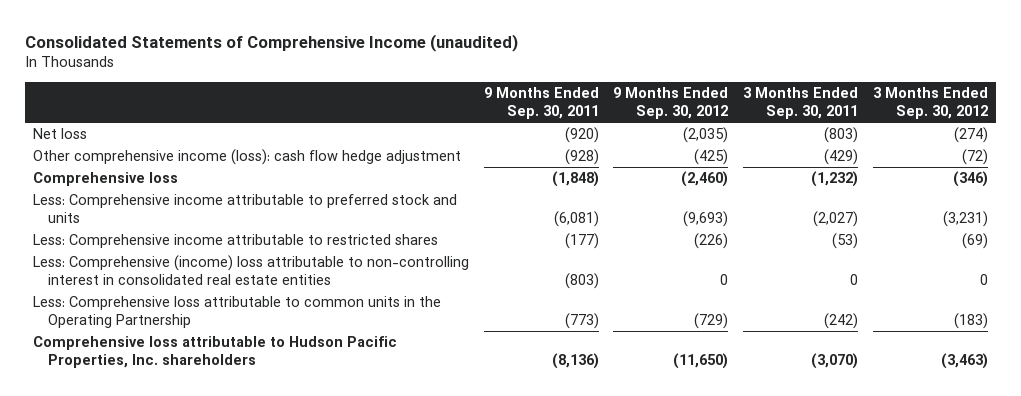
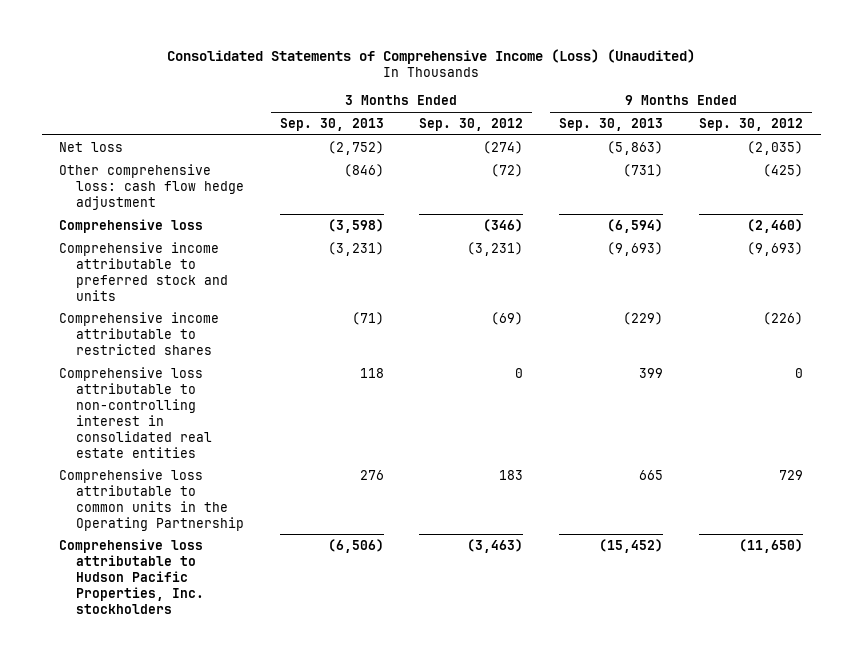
- Consolidated Statements of Comprehensive Income (unaudited)
+ Consolidated Statements of Comprehensive Income (Loss) (Unaudited)
- | 9 Months Ended Sep. 30, 2011 | 9 Months Ended Sep. 30, 2012 | 3 Months Ended Sep. 30, 2011 | 3 Months Ended Sep. 30, 2012
+ | 3 Months Ended Sep. 30, 2013 | 3 Months Ended Sep. 30, 2012 | 9 Months Ended Sep. 30, 2013 | 9 Months Ended Sep. 30, 2012
- Other comprehensive income (loss): cash flow hedge adjustment | (928) | (425) | (429) | (72)
+ Other comprehensive loss: cash flow hedge adjustment | (846) | (72) | (731) | (425)
- Less: Comprehensive income attributable to preferred stock and units | (6,081) | (9,693) | (2,027) | (3,231)
- Less: Comprehensive income attributable to restricted shares | (177) | (226) | (53) | (69)
- Less: Comprehensive (income) loss attributable to non-controlling interest in consolidated real estate entities | (803) | 0 | 0 | 0
- Less: Comprehensive loss attributable to common units in the Operating Partnership | (773) | (729) | (242) | (183)
- Comprehensive loss attributable to Hudson Pacific Properties, Inc. shareholders | (8,136) | (11,650) | (3,070) | (3,463)
+ Comprehensive income attributable to preferred stock and units | (3,231) | (3,231) | (9,693) | (9,693)
+ Comprehensive income attributable to restricted shares | (71) | (69) | (229) | (226)
+ Comprehensive loss attributable to non-controlling interest in consolidated real estate entities | 118 | 0 | 399 | 0
+ Comprehensive loss attributable to common units in the Operating Partnership | 276 | 183 | 665 | 729
+ Comprehensive loss attributable to Hudson Pacific Properties, Inc. stockholders | (6,506) | (3,463) | (15,452) | (11,650)

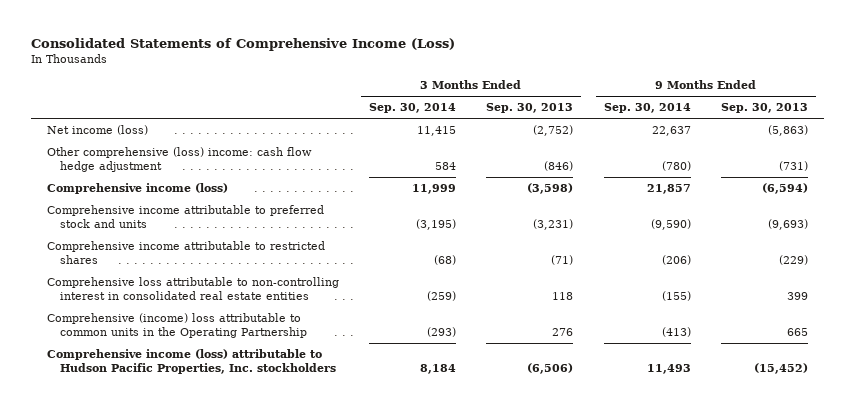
- Consolidated Statements of Comprehensive Income (Loss) (Unaudited)
+ Consolidated Statements of Comprehensive Income (Loss)
- | 3 Months Ended Sep. 30, 2013 | 3 Months Ended Sep. 30, 2012 | 9 Months Ended Sep. 30, 2013 | 9 Months Ended Sep. 30, 2012
+ | 3 Months Ended Sep. 30, 2014 | 3 Months Ended Sep. 30, 2013 | 9 Months Ended Sep. 30, 2014 | 9 Months Ended Sep. 30, 2013
- Net loss | (2,752) | (274) | (5,863) | (2,035)
- Other comprehensive loss: cash flow hedge adjustment | (846) | (72) | (731) | (425)
- Comprehensive loss | (3,598) | (346) | (6,594) | (2,460)
+ Net income (loss) | 11,415 | (2,752) | 22,637 | (5,863)
+ Other comprehensive (loss) income: cash flow hedge adjustment | 584 | (846) | (780) | (731)
+ Comprehensive income (loss) | 11,999 | (3,598) | 21,857 | (6,594)
- Comprehensive loss attributable to common units in the Operating Partnership | 276 | 183 | 665 | 729
- Comprehensive loss attributable to Hudson Pacific Properties, Inc. stockholders | (6,506) | (3,463) | (15,452) | (11,650)
+ Comprehensive (income) loss attributable to common units in the Operating Partnership | (293) | 276 | (413) | 665
+ Comprehensive income (loss) attributable to Hudson Pacific Properties, Inc. stockholders | 8,184 | (6,506) | 11,493 | (15,452)

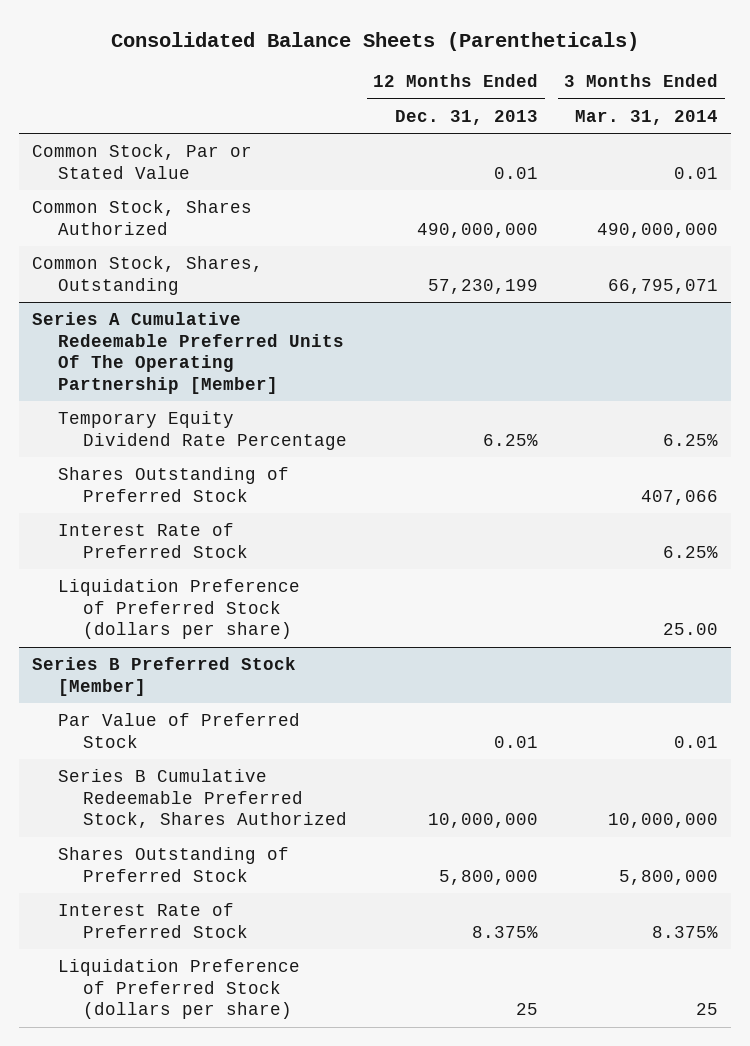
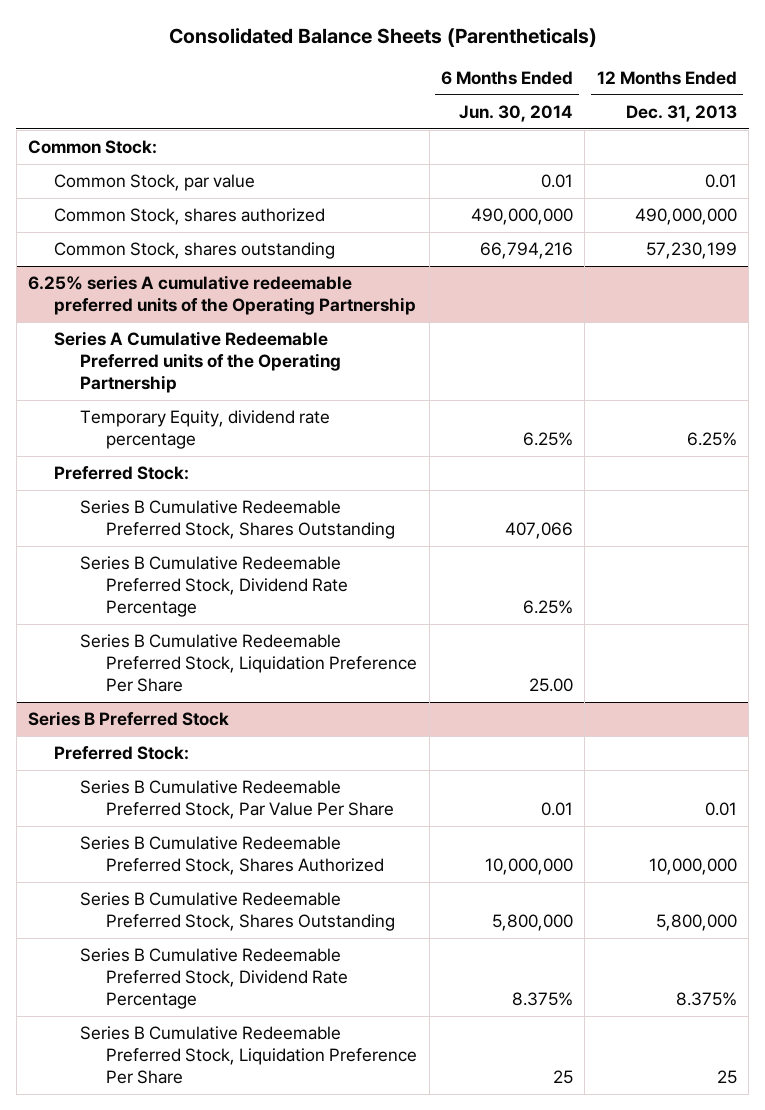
- | 12 Months Ended Dec. 31, 2013 | 3 Months Ended Mar. 31, 2014
+ | 6 Months Ended Jun. 30, 2014 | 12 Months Ended Dec. 31, 2013
- Common Stock, Par or Stated Value | 0.01 | 0.01
- Common Stock, Shares Authorized | 490,000,000 | 490,000,000
- Common Stock, Shares, Outstanding | 57,230,199 | 66,795,071
- Series A Cumulative Redeemable Preferred Units Of The Operating Partnership [Member]
- Temporary Equity Dividend Rate Percentage | 6.25% | 6.25%
- Shares Outstanding of Preferred Stock | | 407,066
- Interest Rate of Preferred Stock | | 6.25%
- Liquidation Preference of Preferred Stock (dollars per share) | | 25.00
- Series B Preferred Stock [Member]
- Par Value of Preferred Stock | 0.01 | 0.01
+ Common Stock:
+ Common Stock, par value | 0.01 | 0.01
+ Common Stock, shares authorized | 490,000,000 | 490,000,000
+ Common Stock, shares outstanding | 66,794,216 | 57,230,199
+ 6.25% series A cumulative redeemable preferred units of the Operating Partnership
+ Series A Cumulative Redeemable Preferred units of the Operating Partnership
+ Temporary Equity, dividend rate percentage | 6.25% | 6.25%
+ Preferred Stock:
+ Series B Cumulative Redeemable Preferred Stock, Shares Outstanding | 407,066 |
+ Series B Cumulative Redeemable Preferred Stock, Dividend Rate Percentage | 6.25% |
+ Series B Cumulative Redeemable Preferred Stock, Liquidation Preference Per Share | 25.00 |
+ Series B Preferred Stock
+ Preferred Stock:
+ Series B Cumulative Redeemable Preferred Stock, Par Value Per Share | 0.01 | 0.01
- Shares Outstanding of Preferred Stock | 5,800,000 | 5,800,000
- Interest Rate of Preferred Stock | 8.375% | 8.375%
- Liquidation Preference of Preferred Stock (dollars per share) | 25 | 25
+ Series B Cumulative Redeemable Preferred Stock, Shares Outstanding | 5,800,000 | 5,800,000
+ Series B Cumulative Redeemable Preferred Stock, Dividend Rate Percentage | 8.375% | 8.375%
+ Series B Cumulative Redeemable Preferred Stock, Liquidation Preference Per Share | 25 | 25

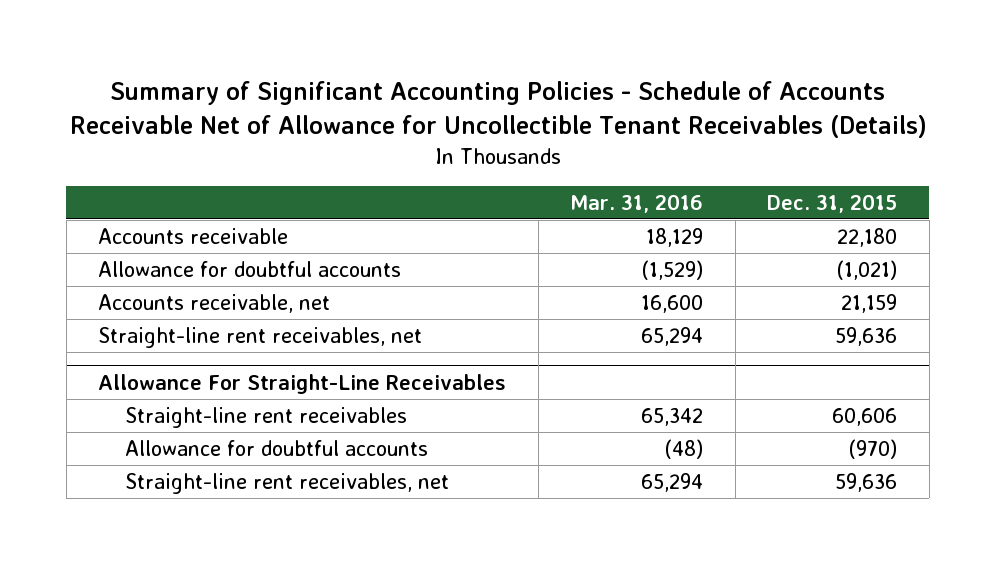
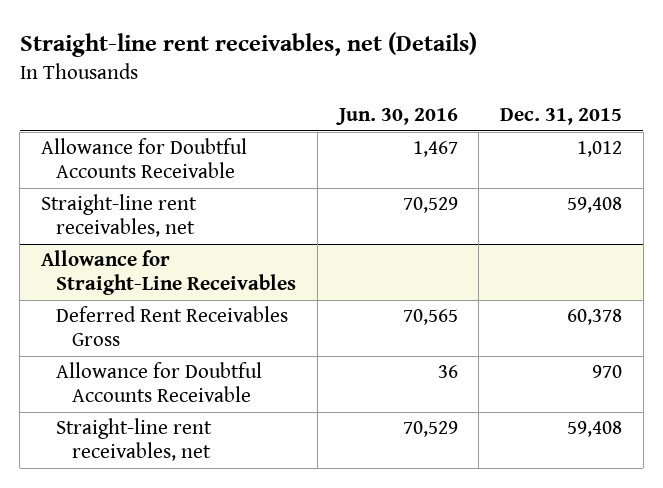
- Summary of Significant Accounting Policies - Schedule of Accounts Receivable Net of Allowance for Uncollectible Tenant Receivables (Details)
+ Straight-line rent receivables, net (Details)
- | Mar. 31, 2016 | Dec. 31, 2015
+ | Jun. 30, 2016 | Dec. 31, 2015
- Accounts receivable | 18,129 | 22,180
- Allowance for doubtful accounts | (1,529) | (1,021)
- Accounts receivable, net | 16,600 | 21,159
- Straight-line rent receivables, net | 65,294 | 59,636
- Allowance For Straight-Line Receivables
- Straight-line rent receivables | 65,342 | 60,606
- Allowance for doubtful accounts | (48) | (970)
- Straight-line rent receivables, net | 65,294 | 59,636
+ Allowance for Doubtful Accounts Receivable | 1,467 | 1,012
+ Straight-line rent receivables, net | 70,529 | 59,408
+ Allowance for Straight-Line Receivables
+ Deferred Rent Receivables Gross | 70,565 | 60,378
+ Allowance for Doubtful Accounts Receivable | 36 | 970
+ Straight-line rent receivables, net | 70,529 | 59,408

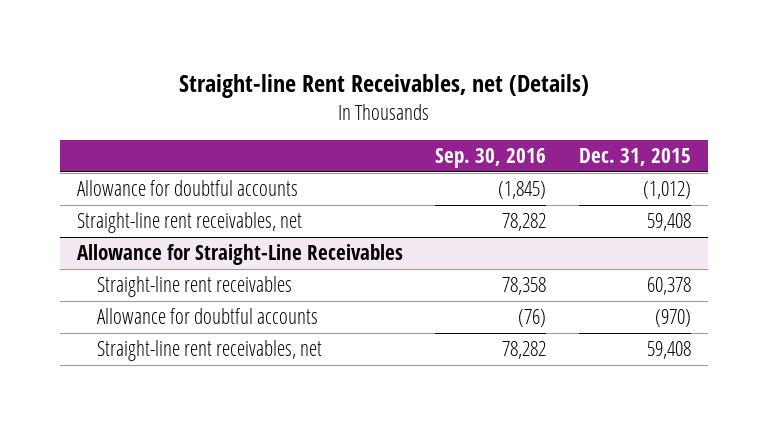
- Straight-line rent receivables, net (Details)
+ Straight-line Rent Receivables, net (Details)
- | Jun. 30, 2016 | Dec. 31, 2015
+ | Sep. 30, 2016 | Dec. 31, 2015
- Allowance for Doubtful Accounts Receivable | 1,467 | 1,012
+ Allowance for doubtful accounts | (1,845) | (1,012)
@ Allowance for Straight-Line Receivables
- Deferred Rent Receivables Gross | 70,565 | 60,378
- Allowance for Doubtful Accounts Receivable | 36 | 970
+ Straight-line rent receivables | 78,358 | 60,378
+ Allowance for doubtful accounts | (76) | (970)

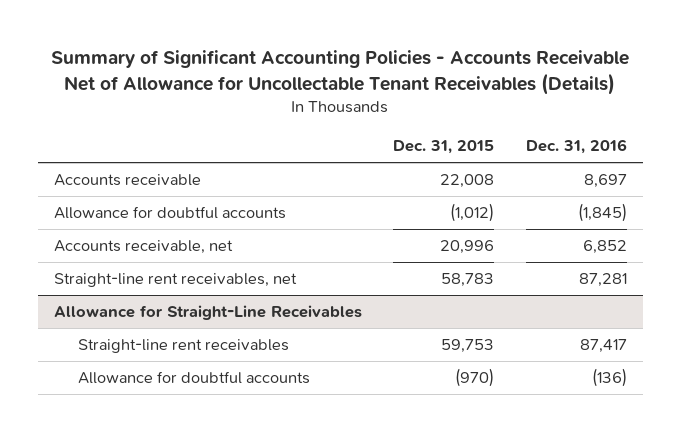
- Straight-line Rent Receivables, net (Details)
+ Summary of Significant Accounting Policies - Accounts Receivable Net of Allowance for Uncollectable Tenant Receivables (Details)
- | Sep. 30, 2016 | Dec. 31, 2015
+ | Dec. 31, 2015 | Dec. 31, 2016
+ Accounts receivable | 22,008 | 8,697
- Straight-line rent receivables, net | 78,282 | 59,408
+ Accounts receivable, net | 20,996 | 6,852
+ Straight-line rent receivables, net | 58,783 | 87,281
@ Allowance for Straight-Line Receivables
- Straight-line rent receivables | 78,358 | 60,378
+ Straight-line rent receivables | 59,753 | 87,417
- Straight-line rent receivables, net | 78,282 | 59,408

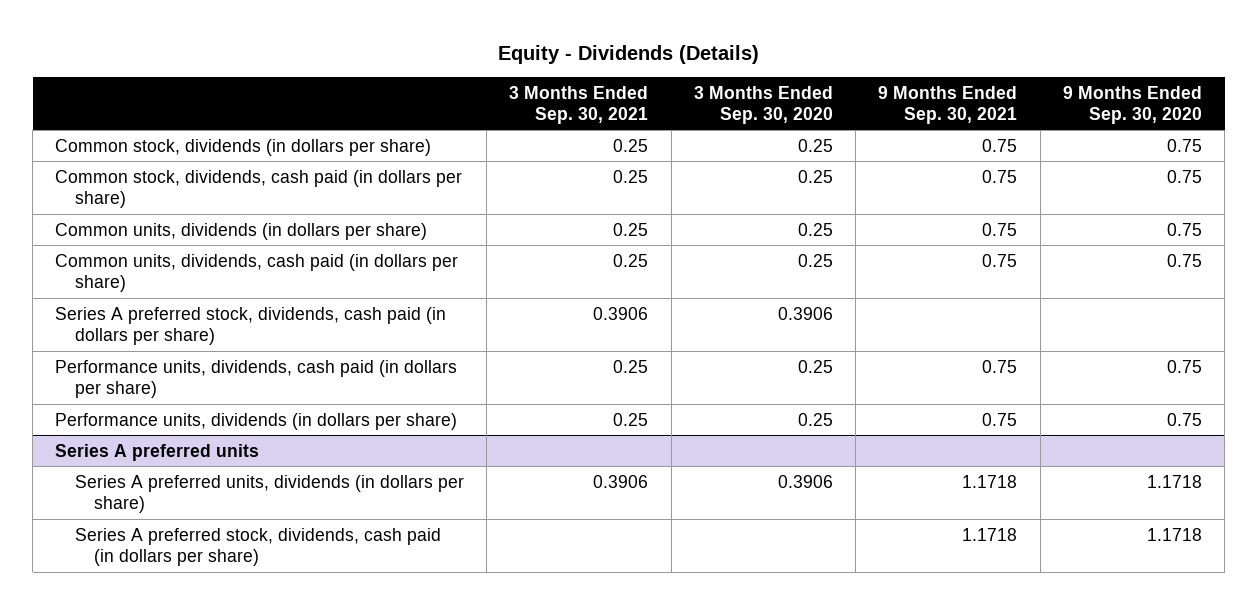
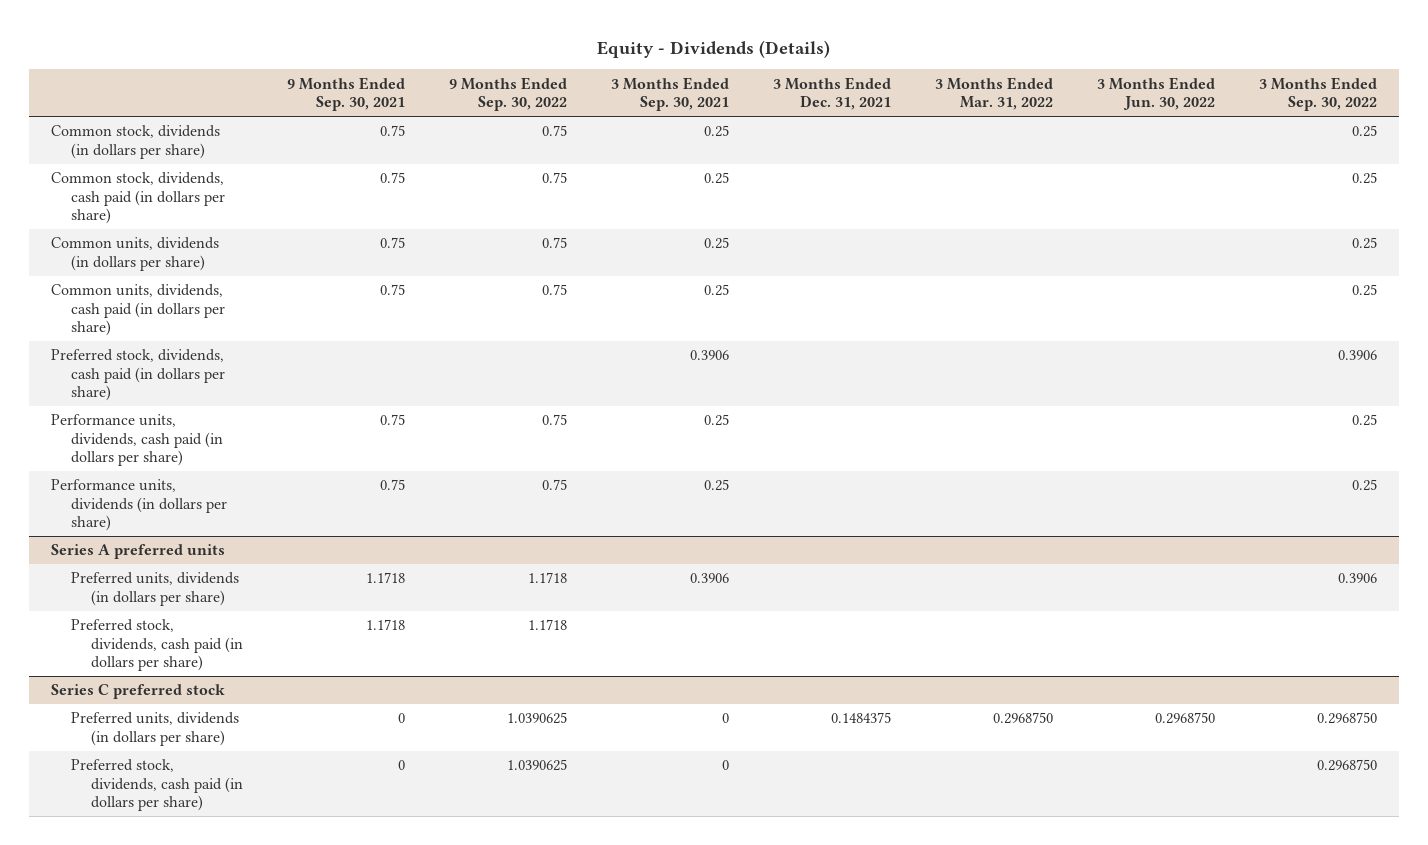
- | 3 Months Ended Sep. 30, 2021 | 3 Months Ended Sep. 30, 2020 | 9 Months Ended Sep. 30, 2021 | 9 Months Ended Sep. 30, 2020
+ | 9 Months Ended Sep. 30, 2021 | 9 Months Ended Sep. 30, 2022 | 3 Months Ended Sep. 30, 2021 | 3 Months Ended Dec. 31, 2021 | 3 Months Ended Mar. 31, 2022 | 3 Months Ended Jun. 30, 2022 | 3 Months Ended Sep. 30, 2022
- Series A preferred stock, dividends, cash paid (in dollars per share) | 0.3906 | 0.3906 | |
+ Preferred stock, dividends, cash paid (in dollars per share) | | | 0.3906 | | | | 0.3906
@ Series A preferred units
- Series A preferred units, dividends (in dollars per share) | 0.3906 | 0.3906 | 1.1718 | 1.1718
- Series A preferred stock, dividends, cash paid (in dollars per share) | | | 1.1718 | 1.1718
+ Preferred units, dividends (in dollars per share) | 1.1718 | 1.1718 | 0.3906 | | | | 0.3906
+ Preferred stock, dividends, cash paid (in dollars per share) | 1.1718 | 1.1718 | | | | |
+ Series C preferred stock
+ Preferred units, dividends (in dollars per share) | 0 | 1.0390625 | 0 | 0.1484375 | 0.2968750 | 0.2968750 | 0.2968750
+ Preferred stock, dividends, cash paid (in dollars per share) | 0 | 1.0390625 | 0 | | | | 0.2968750

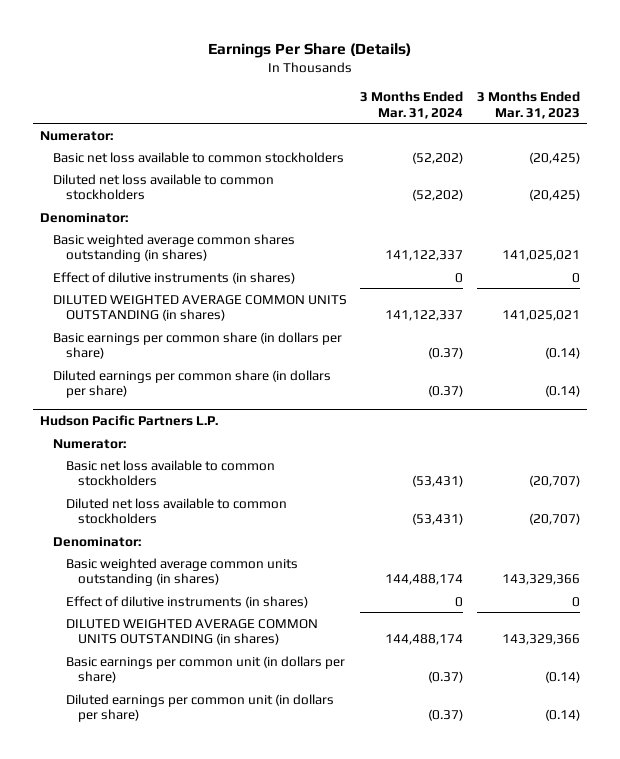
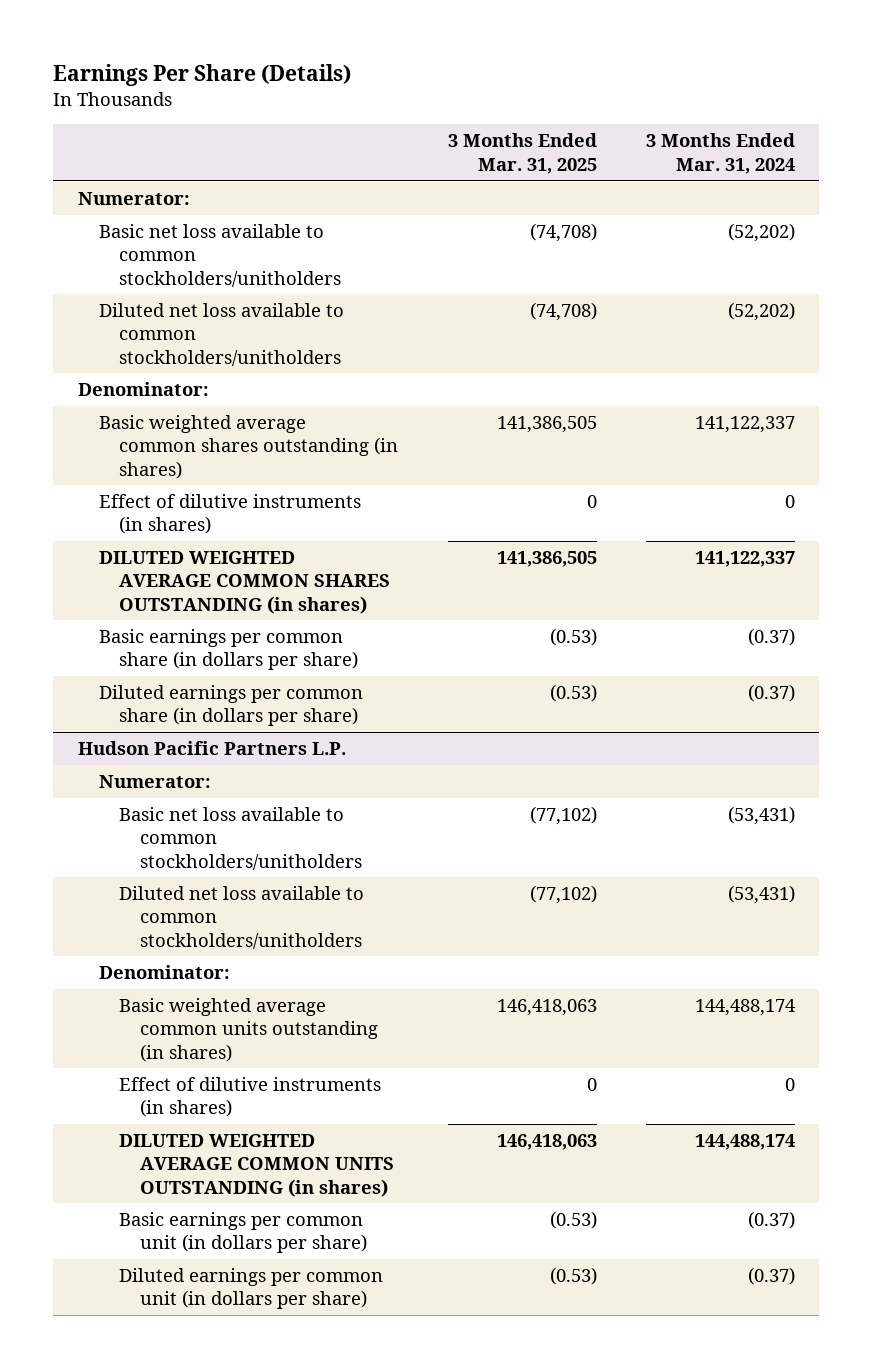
- | 3 Months Ended Mar. 31, 2024 | 3 Months Ended Mar. 31, 2023
+ | 3 Months Ended Mar. 31, 2025 | 3 Months Ended Mar. 31, 2024
- Basic net loss available to common stockholders | (52,202) | (20,425)
- Diluted net loss available to common stockholders | (52,202) | (20,425)
+ Basic net loss available to common stockholders/unitholders | (74,708) | (52,202)
+ Diluted net loss available to common stockholders/unitholders | (74,708) | (52,202)
- DILUTED WEIGHTED AVERAGE COMMON UNITS OUTSTANDING (in shares) | 141,122,337 | 141,025,021
+ DILUTED WEIGHTED AVERAGE COMMON SHARES OUTSTANDING (in shares) | 141,386,505 | 141,122,337
@ Hudson Pacific Partners L.P.
- Basic net loss available to common stockholders | (53,431) | (20,707)
- Diluted net loss available to common stockholders | (53,431) | (20,707)
+ Basic net loss available to common stockholders/unitholders | (77,102) | (53,431)
+ Diluted net loss available to common stockholders/unitholders | (77,102) | (53,431)

